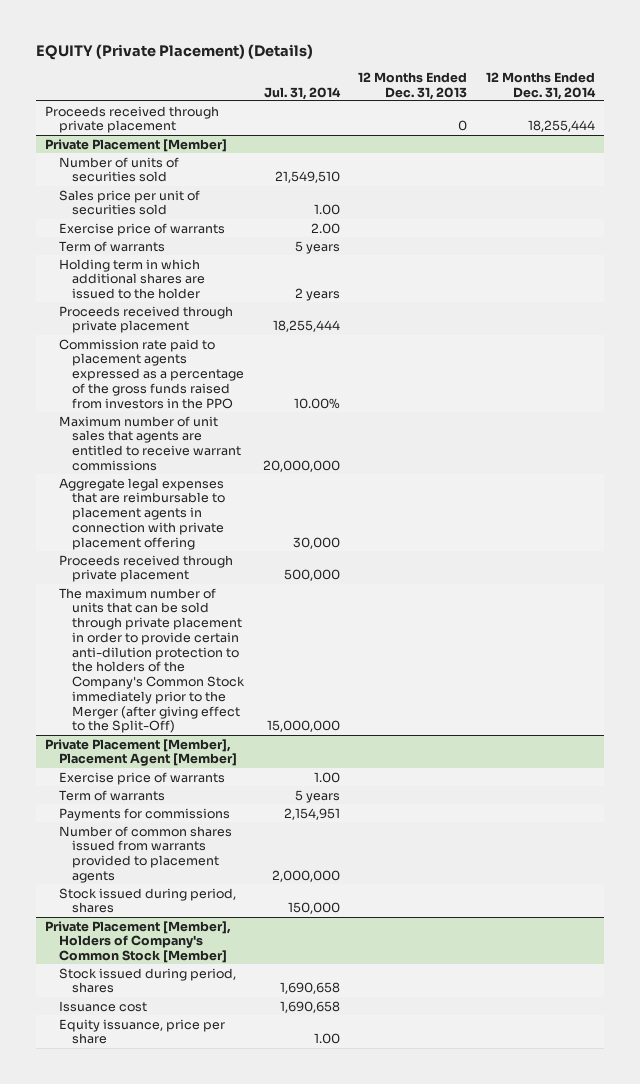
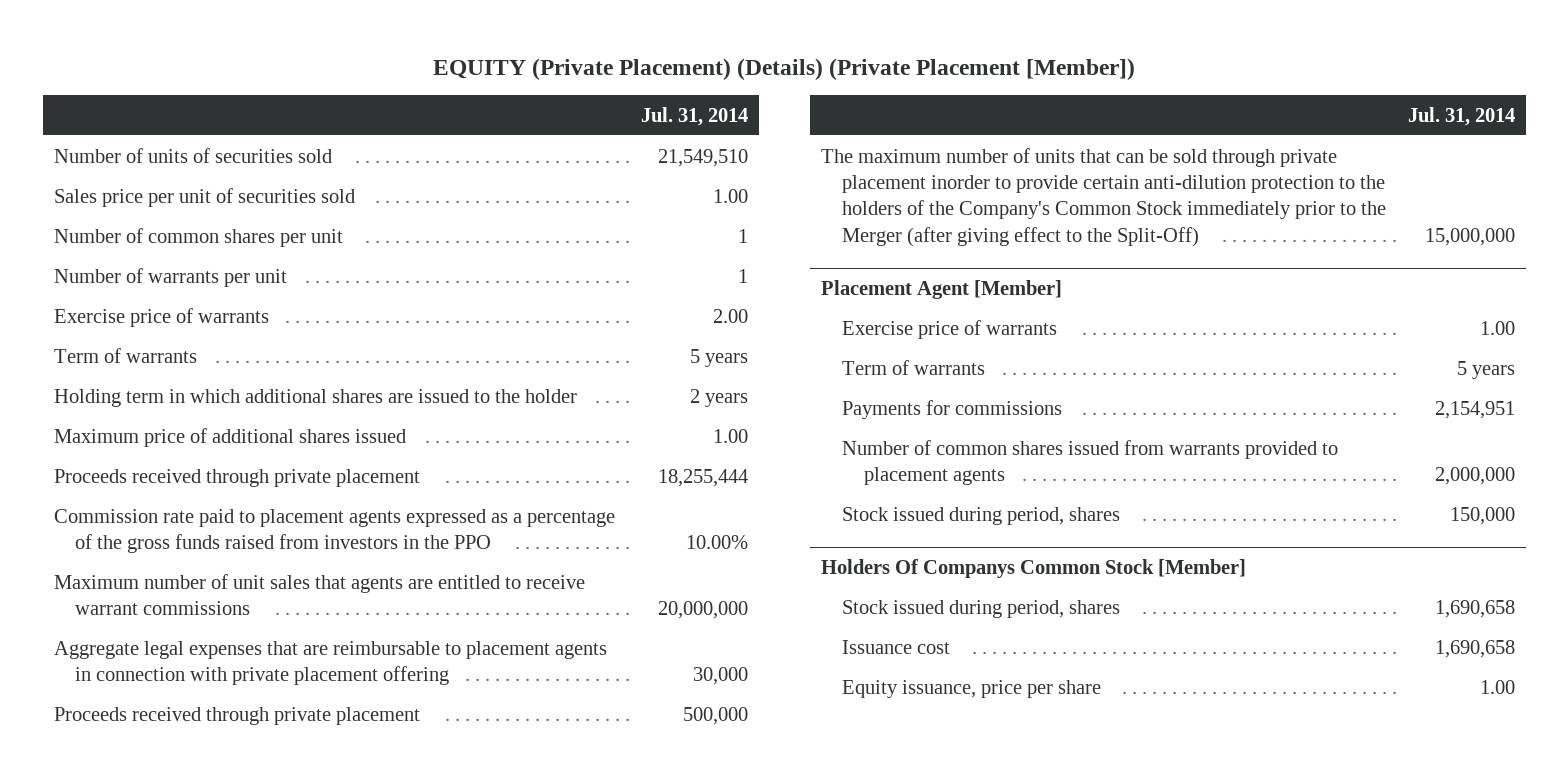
- EQUITY (Private Placement) (Details)
+ EQUITY (Private Placement) (Details) (Private Placement [Member])
- | Jul. 31, 2014 | 12 Months Ended Dec. 31, 2013 | 12 Months Ended Dec. 31, 2014
+ | Jul. 31, 2014
- Proceeds received through private placement | | 0 | 18,255,444
- Private Placement [Member]
+ Number of common shares per unit | 1
+ Number of warrants per unit | 1
+ Maximum price of additional shares issued | 1.00
- The maximum number of units that can be sold through private placement in order to provide certain anti-dilution protection to the holders of the Company's Common Stock immediately prior to the Merger (after giving effect to the Split-Off) | 15,000,000 | |
- Private Placement [Member], Placement Agent [Member]
+ The maximum number of units that can be sold through private placement inorder to provide certain anti-dilution protection to the holders of the Company's Common Stock immediately prior to the Merger (after giving effect to the Split-Off) | 15,000,000
+ Placement Agent [Member]
- Private Placement [Member], Holders of Company's Common Stock [Member]
+ Holders Of Companys Common Stock [Member]

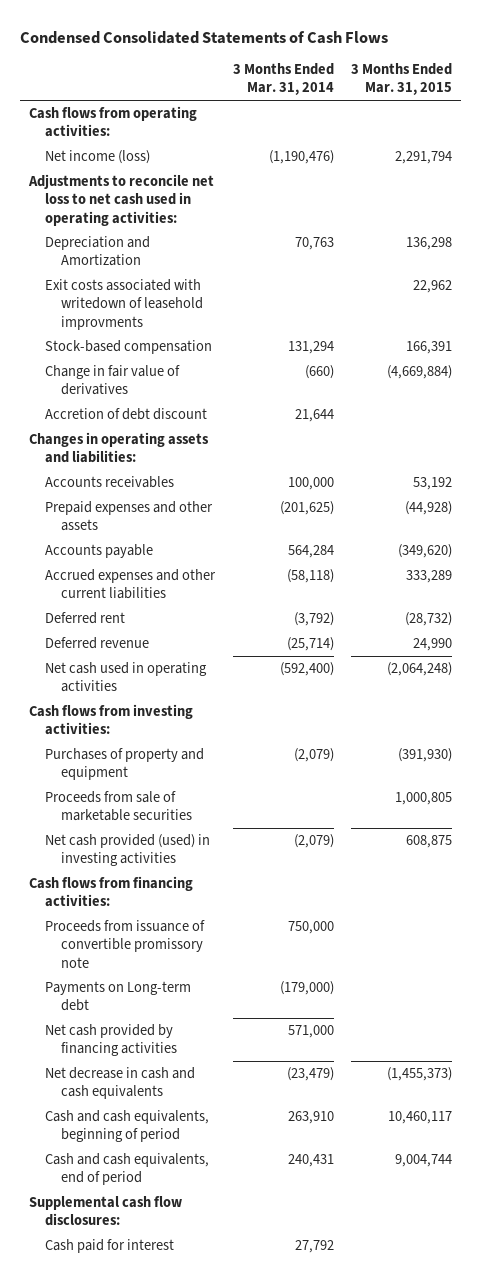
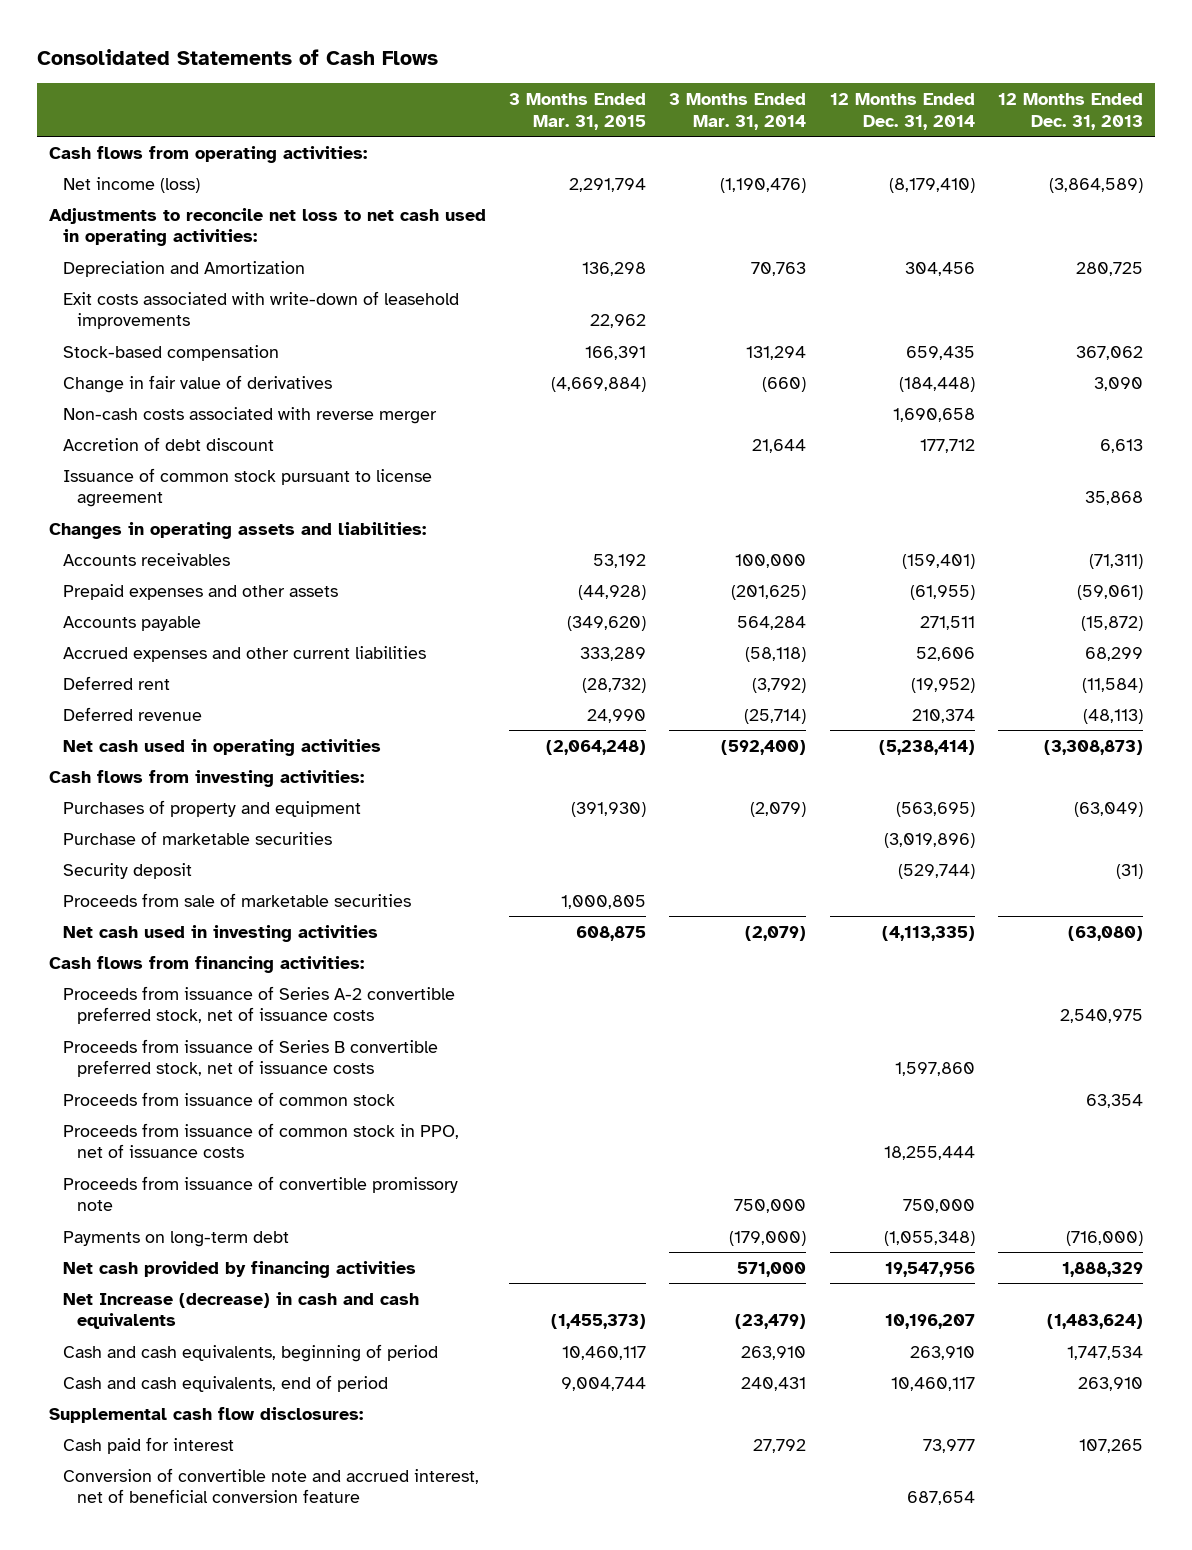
- Condensed Consolidated Statements of Cash Flows
+ Consolidated Statements of Cash Flows
- | 3 Months Ended Mar. 31, 2014 | 3 Months Ended Mar. 31, 2015
+ | 3 Months Ended Mar. 31, 2015 | 3 Months Ended Mar. 31, 2014 | 12 Months Ended Dec. 31, 2014 | 12 Months Ended Dec. 31, 2013
- Exit costs associated with writedown of leasehold improvments | | 22,962
+ Exit costs associated with write-down of leasehold improvements | 22,962 | | |
+ Non-cash costs associated with reverse merger | | | 1,690,658 |
+ Issuance of common stock pursuant to license agreement | | | | 35,868
+ Purchase of marketable securities | | | (3,019,896) |
+ Security deposit | | | (529,744) | (31)
- Net cash provided (used) in investing activities | (2,079) | 608,875
+ Net cash used in investing activities | 608,875 | (2,079) | (4,113,335) | (63,080)
+ Proceeds from issuance of Series A-2 convertible preferred stock, net of issuance costs | | | | 2,540,975
+ Proceeds from issuance of Series B convertible preferred stock, net of issuance costs | | | 1,597,860 |
+ Proceeds from issuance of common stock | | | | 63,354
+ Proceeds from issuance of common stock in PPO, net of issuance costs | | | 18,255,444 |
- Payments on Long-term debt | (179,000) |
+ Payments on long-term debt | | (179,000) | (1,055,348) | (716,000)
- Net decrease in cash and cash equivalents | (23,479) | (1,455,373)
+ Net Increase (decrease) in cash and cash equivalents | (1,455,373) | (23,479) | 10,196,207 | (1,483,624)
+ Conversion of convertible note and accrued interest, net of beneficial conversion feature | | | 687,654 |

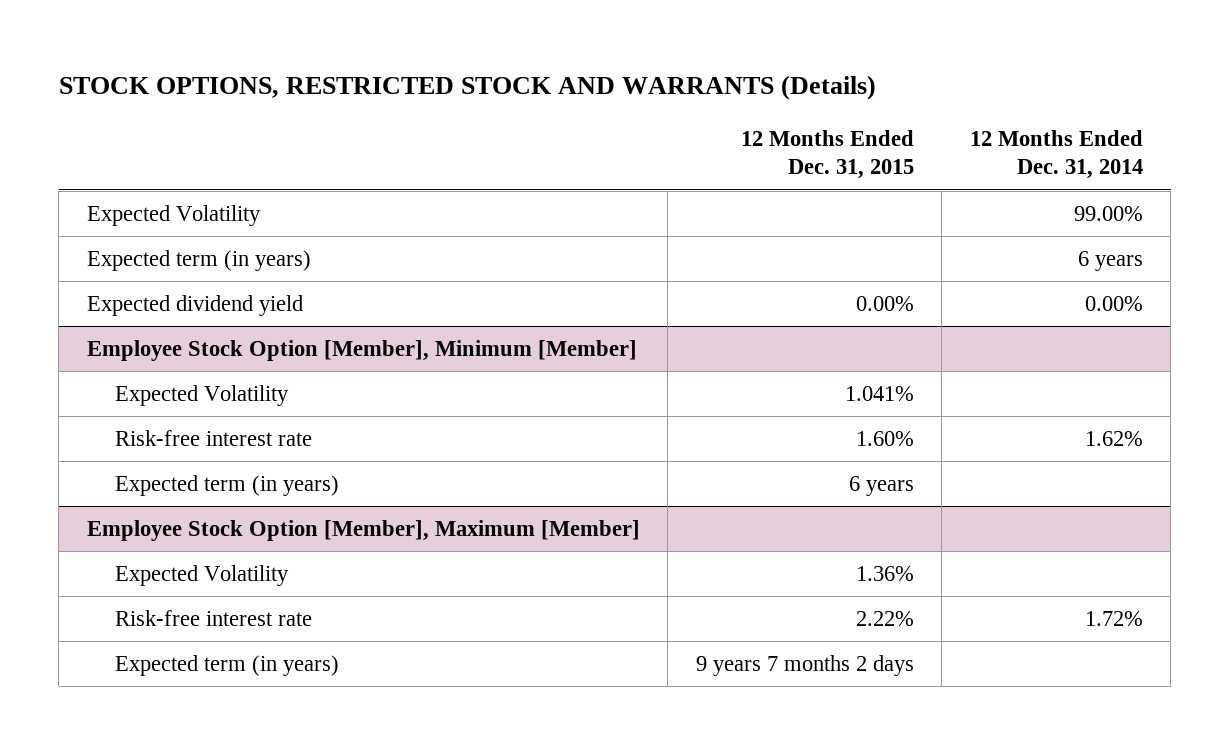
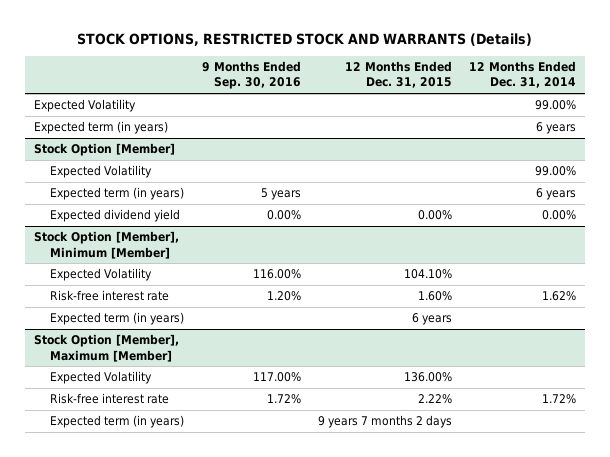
- | 12 Months Ended Dec. 31, 2015 | 12 Months Ended Dec. 31, 2014
+ | 9 Months Ended Sep. 30, 2016 | 12 Months Ended Dec. 31, 2015 | 12 Months Ended Dec. 31, 2014
+ Stock Option [Member]
+ Expected Volatility | | | 99.00%
+ Expected term (in years) | 5 years | | 6 years
- Employee Stock Option [Member], Minimum [Member]
- Expected Volatility | 1.041% |
+ Stock Option [Member], Minimum [Member]
+ Expected Volatility | 116.00% | 104.10% |
- Employee Stock Option [Member], Maximum [Member]
- Expected Volatility | 1.36% |
+ Stock Option [Member], Maximum [Member]
+ Expected Volatility | 117.00% | 136.00% |

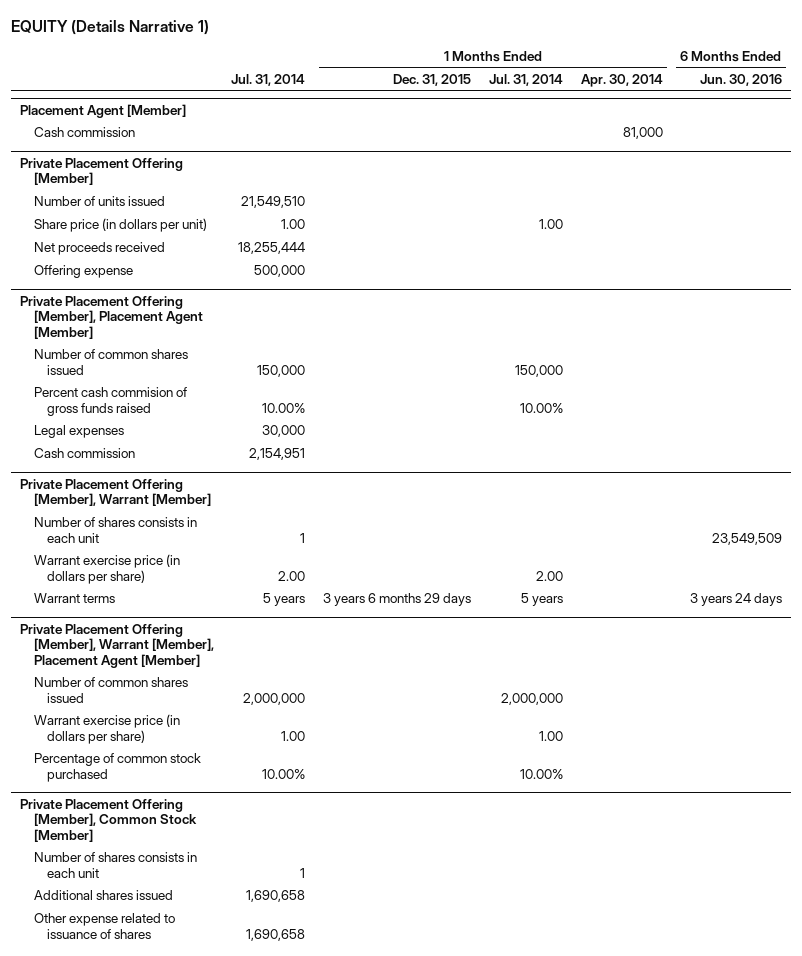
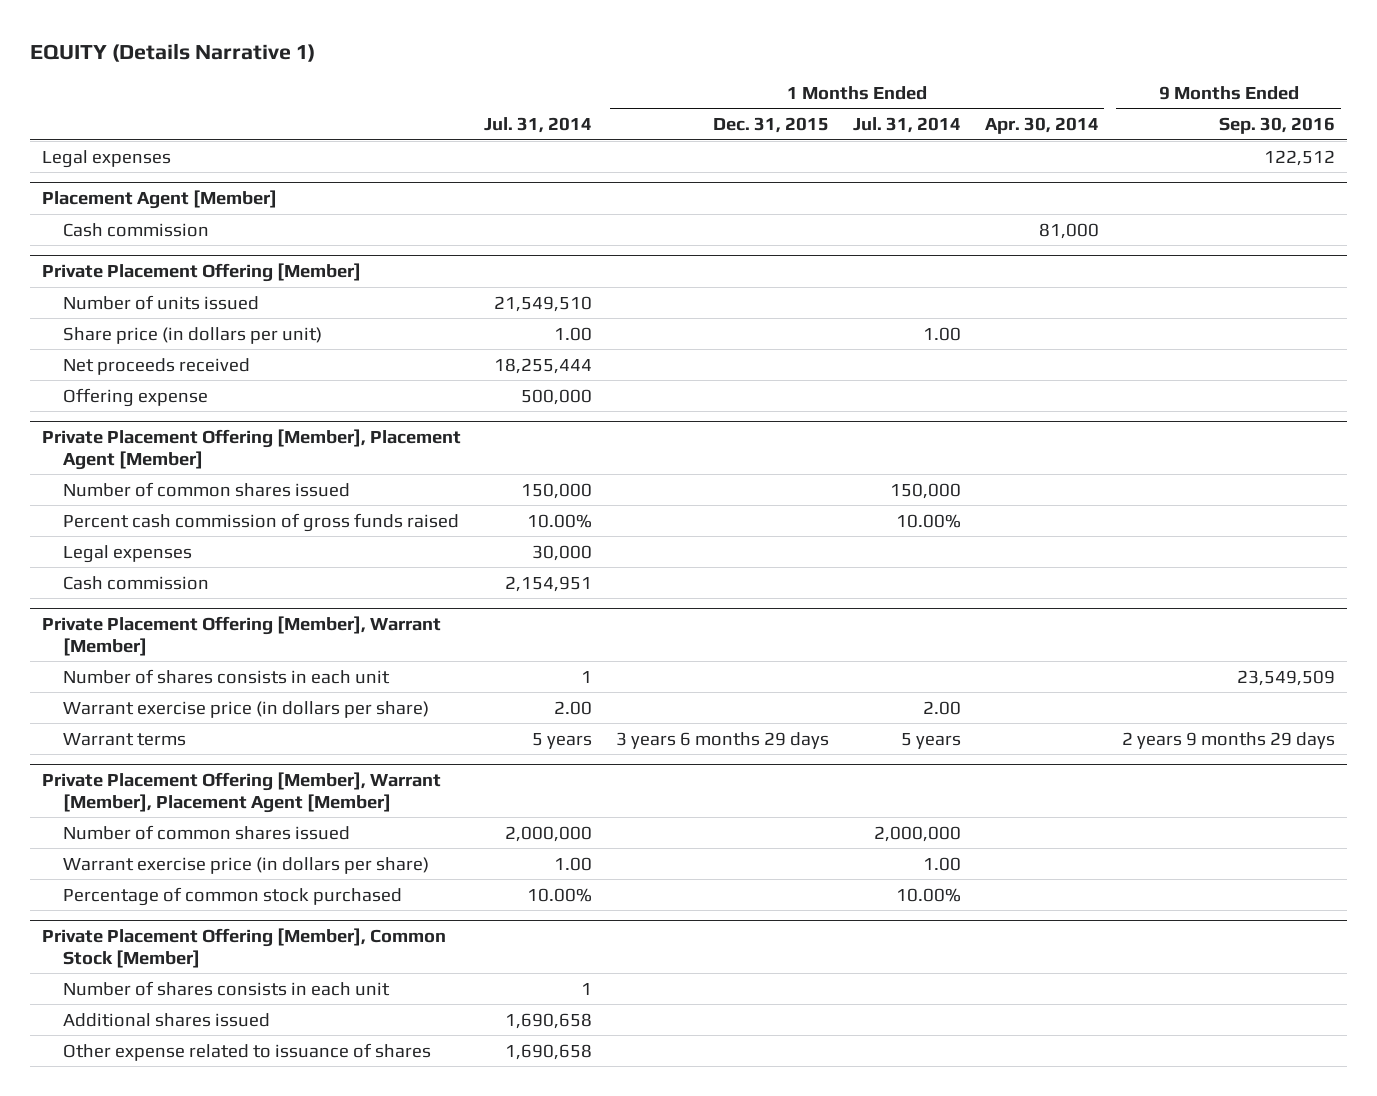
- | Jul. 31, 2014 | 1 Months Ended Dec. 31, 2015 | 1 Months Ended Jul. 31, 2014 | 1 Months Ended Apr. 30, 2014 | 6 Months Ended Jun. 30, 2016
+ | Jul. 31, 2014 | 1 Months Ended Dec. 31, 2015 | 1 Months Ended Jul. 31, 2014 | 1 Months Ended Apr. 30, 2014 | 9 Months Ended Sep. 30, 2016
+ Legal expenses | | | | | 122,512
@ Private Placement Offering [Member], Placement Agent [Member]
- Percent cash commision of gross funds raised | 10.00% | | 10.00% | |
+ Percent cash commission of gross funds raised | 10.00% | | 10.00% | |

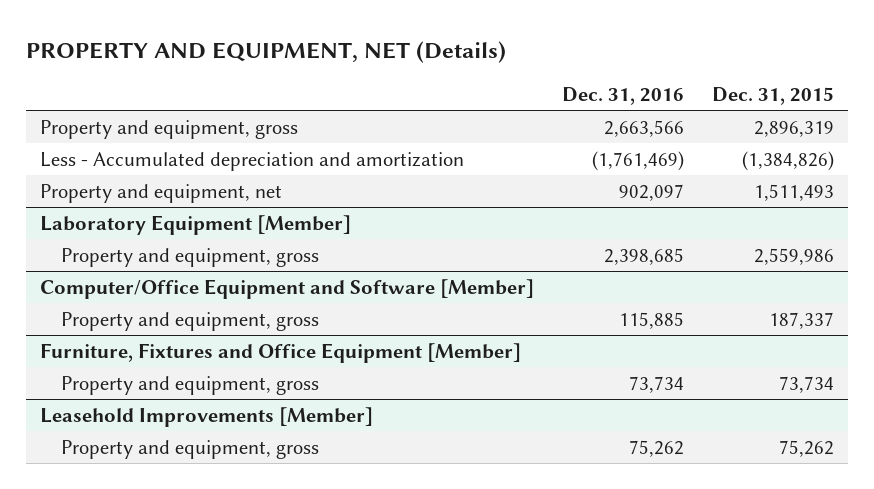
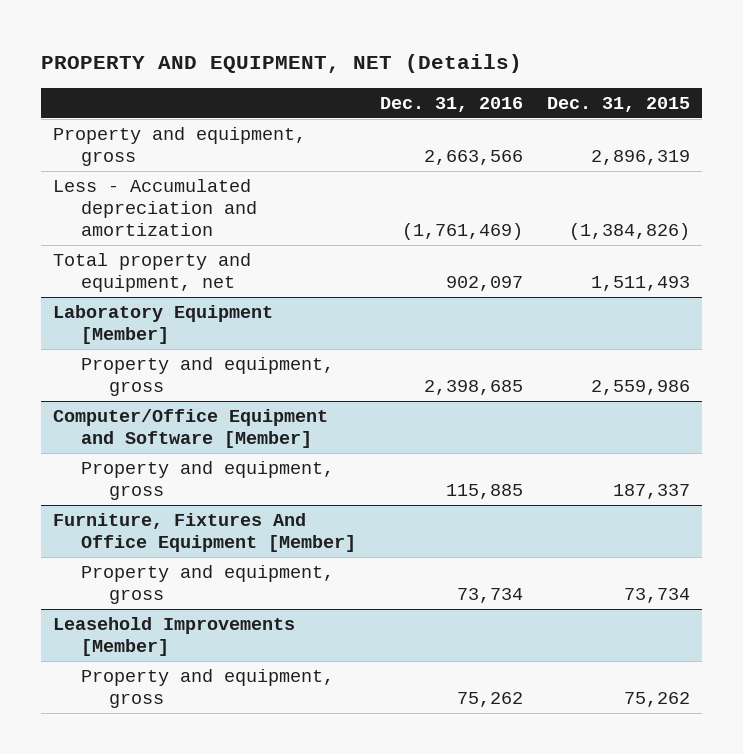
- Property and equipment, net | 902,097 | 1,511,493
+ Total property and equipment, net | 902,097 | 1,511,493
- Furniture, Fixtures and Office Equipment [Member]
+ Furniture, Fixtures And Office Equipment [Member]

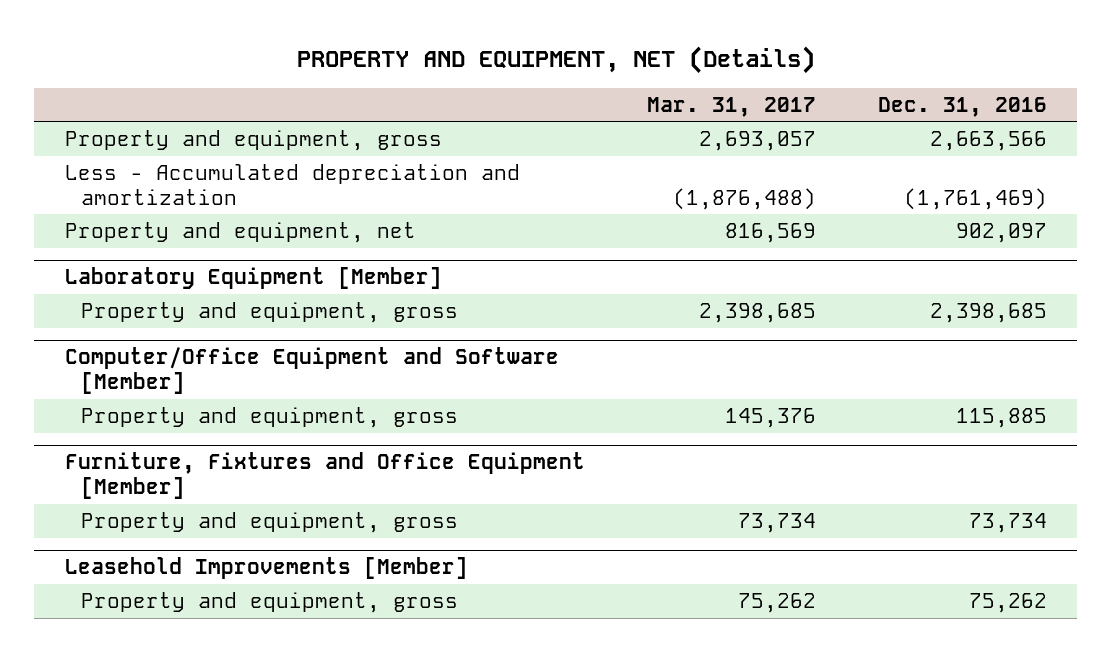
- | Dec. 31, 2016 | Dec. 31, 2015
+ | Mar. 31, 2017 | Dec. 31, 2016
- Total property and equipment, net | 902,097 | 1,511,493
+ Property and equipment, net | 816,569 | 902,097
- Furniture, Fixtures And Office Equipment [Member]
+ Furniture, Fixtures and Office Equipment [Member]

